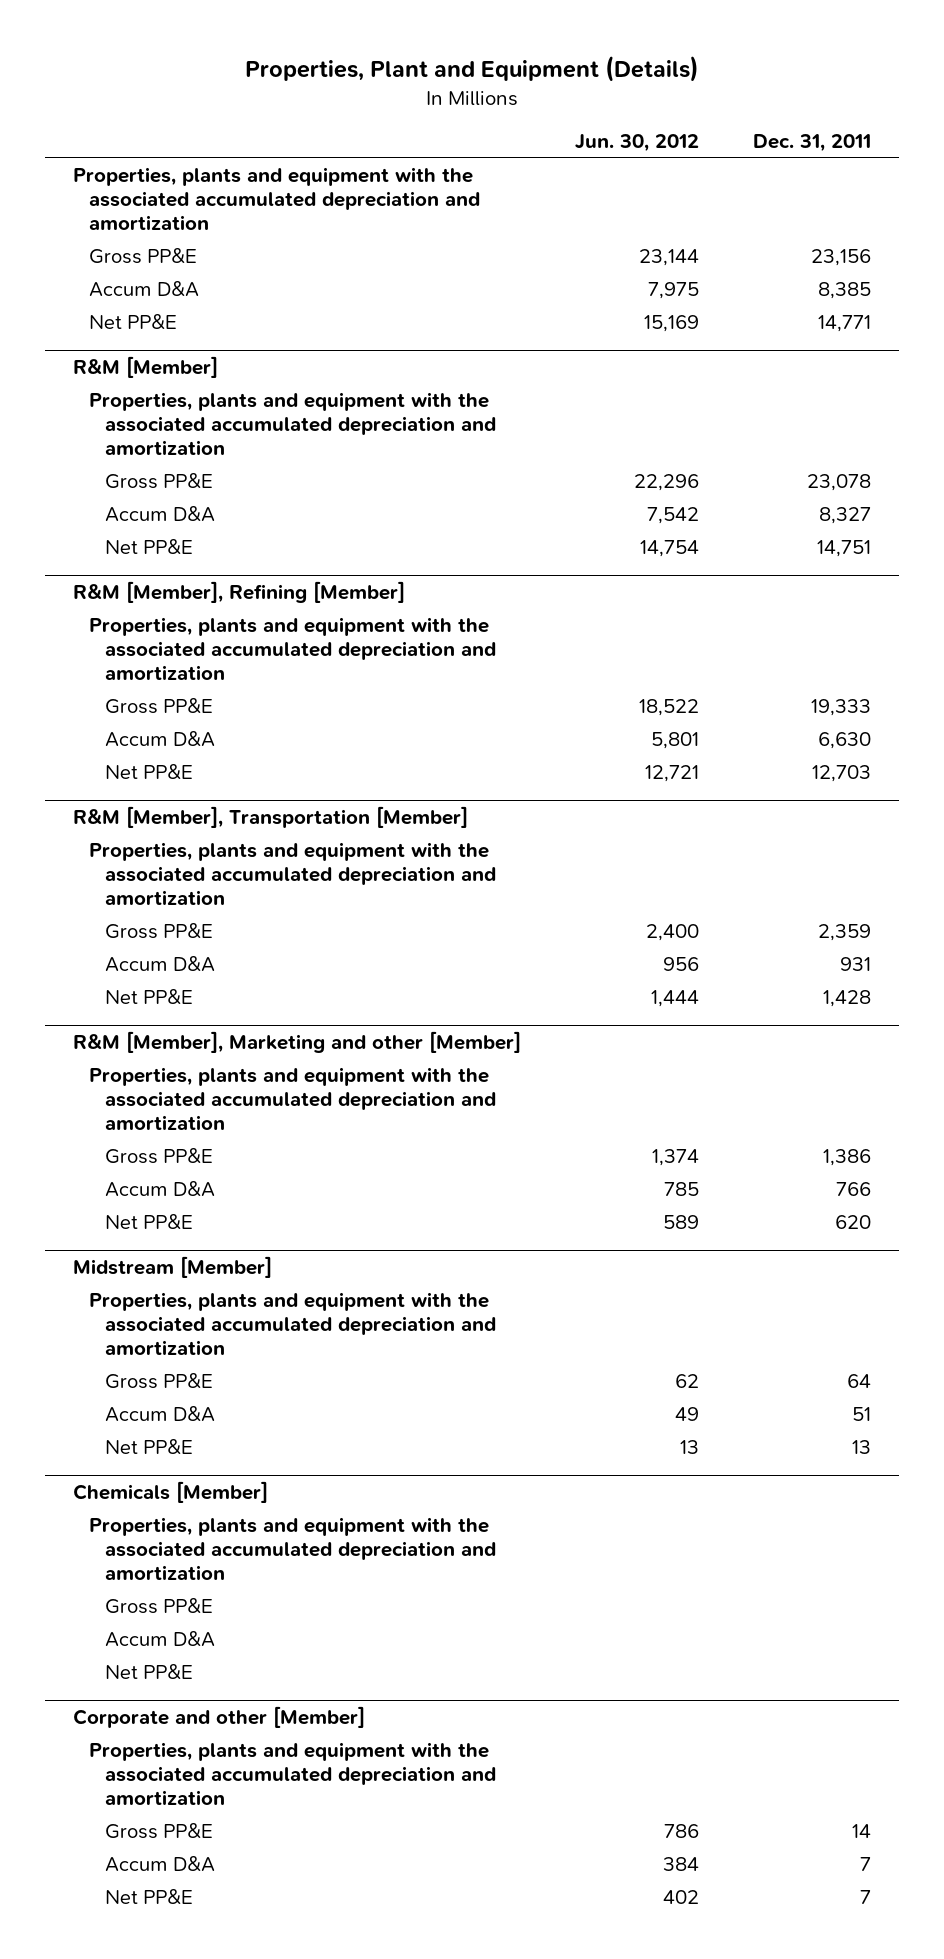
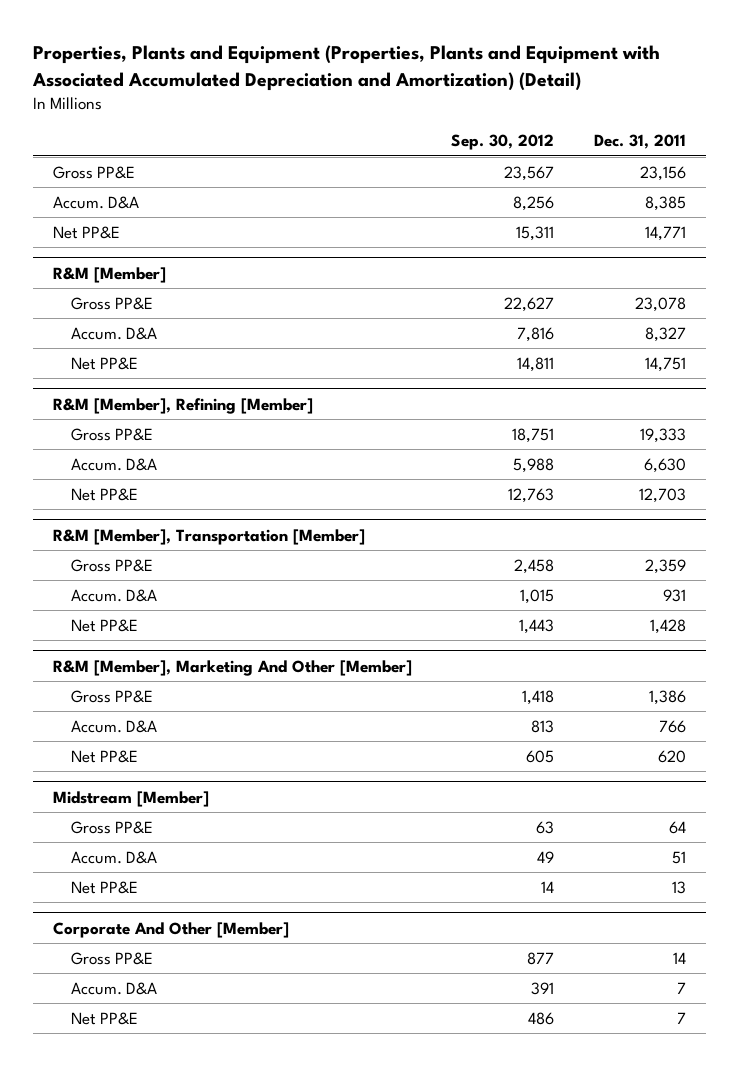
- Properties, Plant and Equipment (Details)
+ Properties, Plants and Equipment (Properties, Plants and Equipment with Associated Accumulated Depreciation and Amortization) (Detail)
- | Jun. 30, 2012 | Dec. 31, 2011
+ | Sep. 30, 2012 | Dec. 31, 2011
- Properties, plants and equipment with the associated accumulated depreciation and amortization
- Accum D&A | 7,975 | 8,385
+ Accum. D&A | 8,256 | 8,385
@ R&M [Member]
- Properties, plants and equipment with the associated accumulated depreciation and amortization
- Accum D&A | 7,542 | 8,327
+ Accum. D&A | 7,816 | 8,327
@ R&M [Member], Refining [Member]
- Properties, plants and equipment with the associated accumulated depreciation and amortization
- Accum D&A | 5,801 | 6,630
+ Accum. D&A | 5,988 | 6,630
@ R&M [Member], Transportation [Member]
- Properties, plants and equipment with the associated accumulated depreciation and amortization
- Accum D&A | 956 | 931
+ Accum. D&A | 1,015 | 931
- R&M [Member], Marketing and other [Member]
- Properties, plants and equipment with the associated accumulated depreciation and amortization
+ R&M [Member], Marketing And Other [Member]
- Accum D&A | 785 | 766
+ Accum. D&A | 813 | 766
@ Midstream [Member]
- Properties, plants and equipment with the associated accumulated depreciation and amortization
- Accum D&A | 49 | 51
+ Accum. D&A | 49 | 51
- Chemicals [Member]
- Properties, plants and equipment with the associated accumulated depreciation and amortization
- Gross PP&E
- Accum D&A
- Net PP&E
- Corporate and other [Member]
- Properties, plants and equipment with the associated accumulated depreciation and amortization
+ Corporate And Other [Member]
- Accum D&A | 384 | 7
+ Accum. D&A | 391 | 7

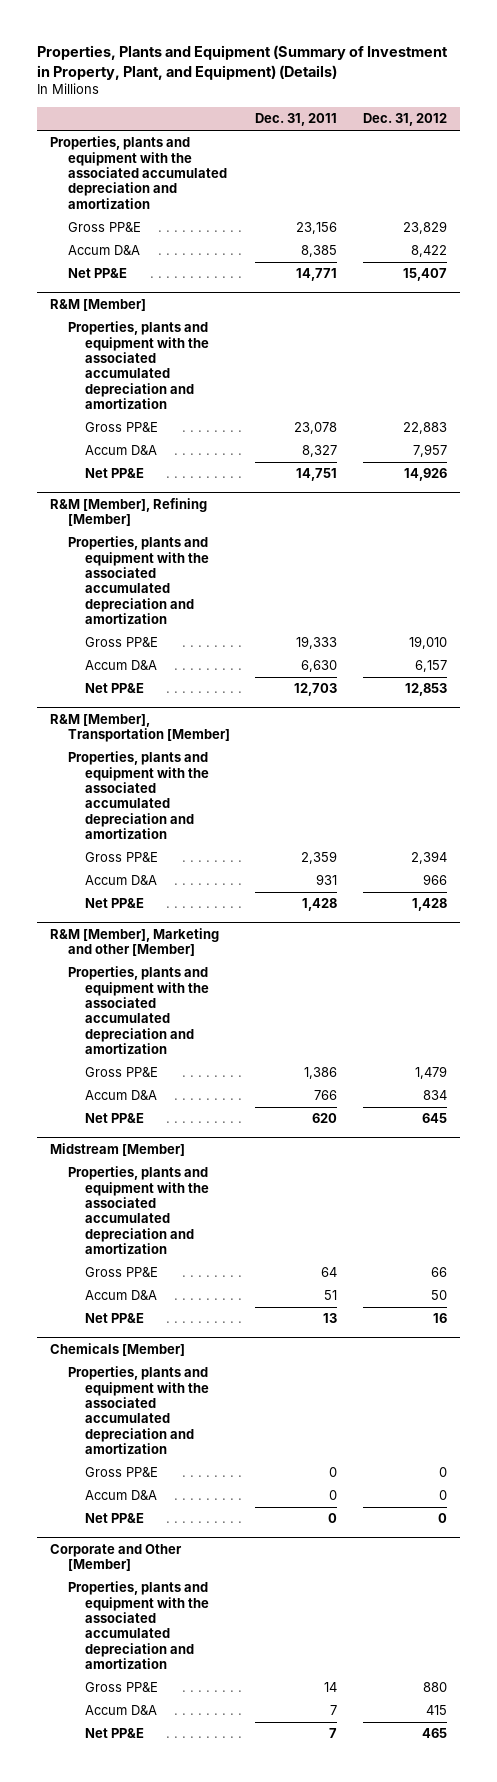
- Properties, Plants and Equipment (Properties, Plants and Equipment with Associated Accumulated Depreciation and Amortization) (Detail)
+ Properties, Plants and Equipment (Summary of Investment in Property, Plant, and Equipment) (Details)
- | Sep. 30, 2012 | Dec. 31, 2011
+ | Dec. 31, 2011 | Dec. 31, 2012
+ Properties, plants and equipment with the associated accumulated depreciation and amortization
- Accum. D&A | 8,256 | 8,385
+ Accum D&A | 8,385 | 8,422
@ R&M [Member]
+ Properties, plants and equipment with the associated accumulated depreciation and amortization
- Accum. D&A | 7,816 | 8,327
+ Accum D&A | 8,327 | 7,957
@ R&M [Member], Refining [Member]
+ Properties, plants and equipment with the associated accumulated depreciation and amortization
- Accum. D&A | 5,988 | 6,630
+ Accum D&A | 6,630 | 6,157
@ R&M [Member], Transportation [Member]
+ Properties, plants and equipment with the associated accumulated depreciation and amortization
- Accum. D&A | 1,015 | 931
+ Accum D&A | 931 | 966
- R&M [Member], Marketing And Other [Member]
+ R&M [Member], Marketing and other [Member]
+ Properties, plants and equipment with the associated accumulated depreciation and amortization
- Accum. D&A | 813 | 766
+ Accum D&A | 766 | 834
@ Midstream [Member]
+ Properties, plants and equipment with the associated accumulated depreciation and amortization
- Accum. D&A | 49 | 51
+ Accum D&A | 51 | 50
- Corporate And Other [Member]
+ Chemicals [Member]
+ Properties, plants and equipment with the associated accumulated depreciation and amortization
+ Gross PP&E | 0 | 0
+ Accum D&A | 0 | 0
+ Net PP&E | 0 | 0
+ Corporate and Other [Member]
+ Properties, plants and equipment with the associated accumulated depreciation and amortization
- Accum. D&A | 391 | 7
+ Accum D&A | 7 | 415

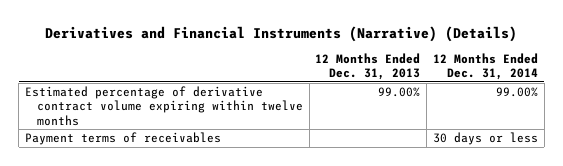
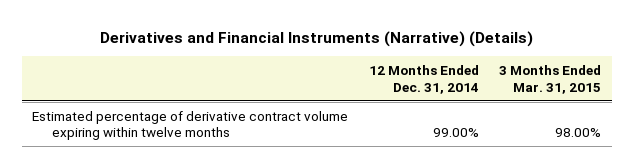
- | 12 Months Ended Dec. 31, 2013 | 12 Months Ended Dec. 31, 2014
+ | 12 Months Ended Dec. 31, 2014 | 3 Months Ended Mar. 31, 2015
- Payment terms of receivables | | 30 days or less

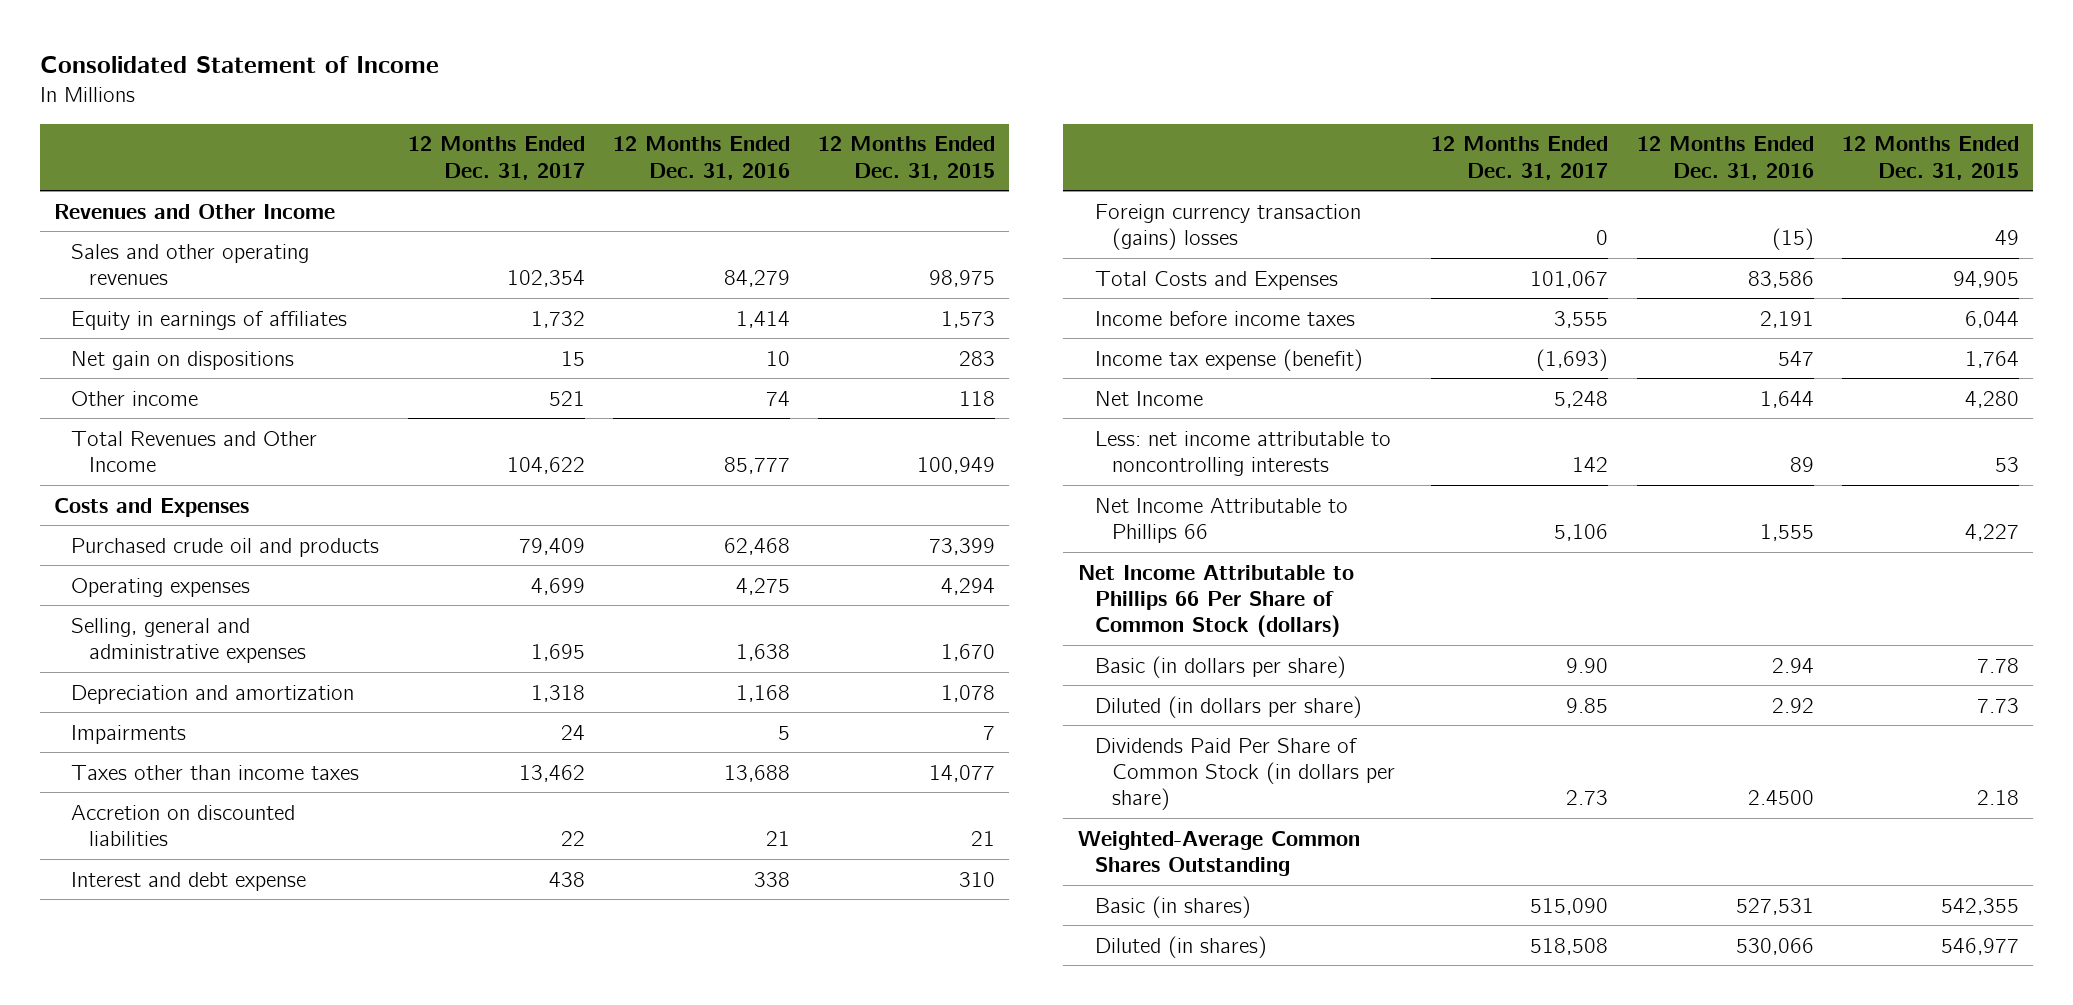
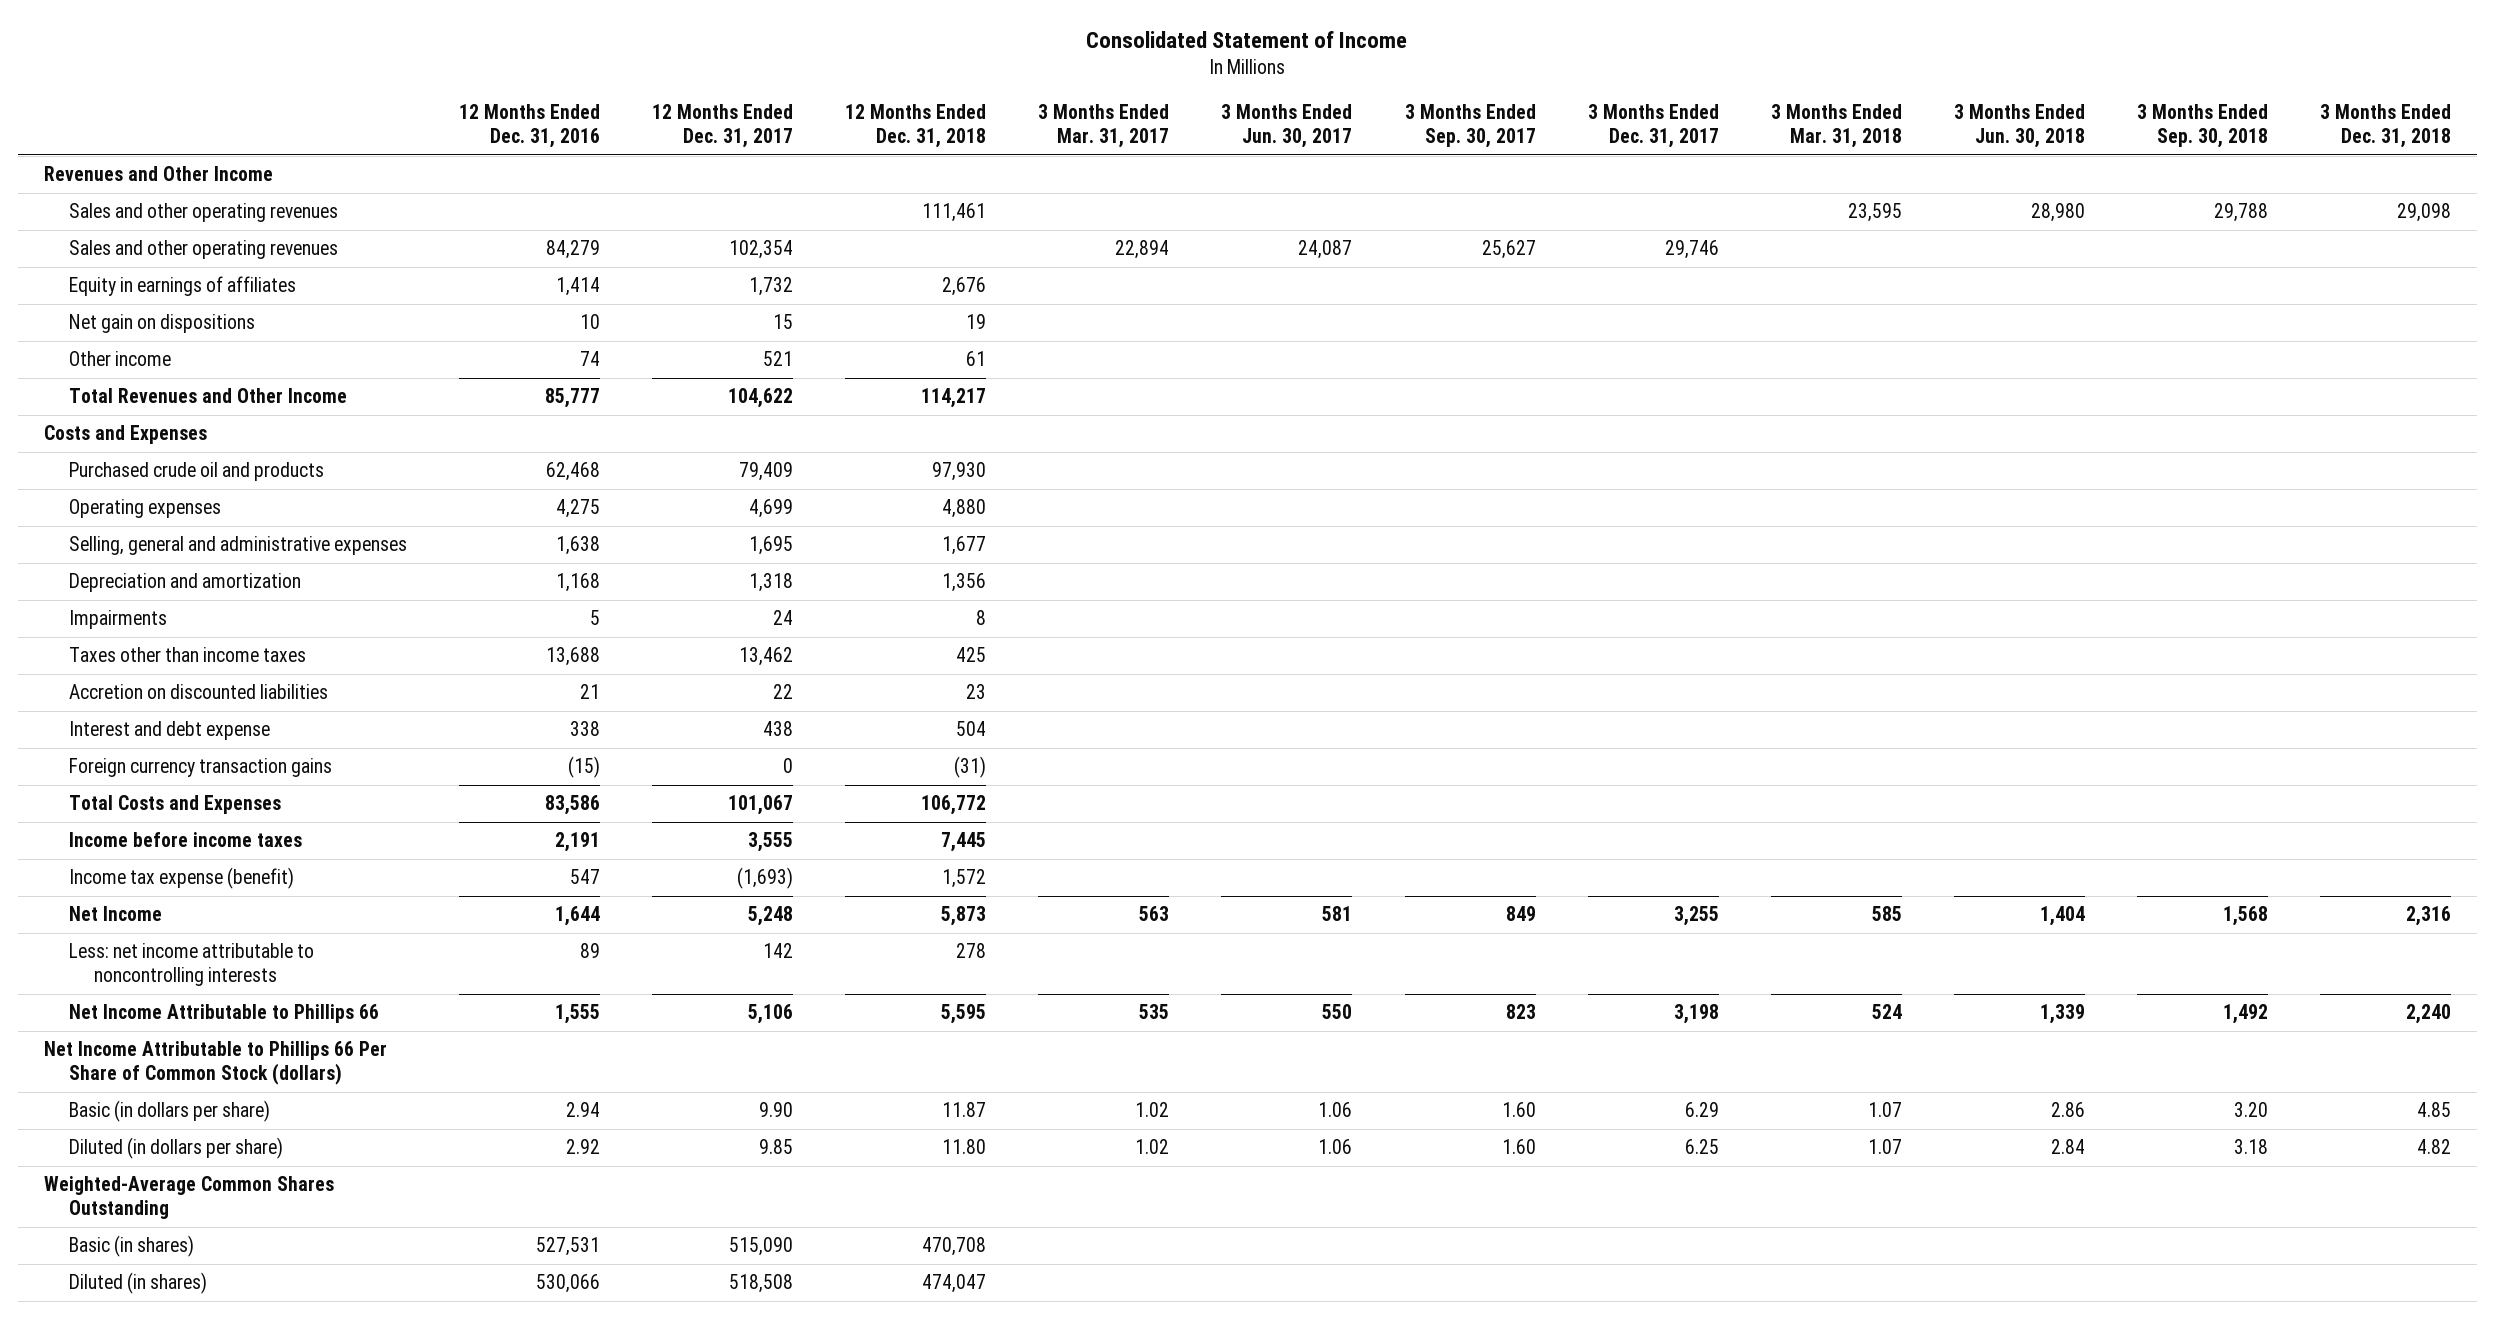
- | 12 Months Ended Dec. 31, 2017 | 12 Months Ended Dec. 31, 2016 | 12 Months Ended Dec. 31, 2015
+ | 12 Months Ended Dec. 31, 2016 | 12 Months Ended Dec. 31, 2017 | 12 Months Ended Dec. 31, 2018 | 3 Months Ended Mar. 31, 2017 | 3 Months Ended Jun. 30, 2017 | 3 Months Ended Sep. 30, 2017 | 3 Months Ended Dec. 31, 2017 | 3 Months Ended Mar. 31, 2018 | 3 Months Ended Jun. 30, 2018 | 3 Months Ended Sep. 30, 2018 | 3 Months Ended Dec. 31, 2018
+ Sales and other operating revenues | | | 111,461 | | | | | 23,595 | 28,980 | 29,788 | 29,098
- Foreign currency transaction (gains) losses | 0 | (15) | 49
+ Foreign currency transaction gains | (15) | 0 | (31) | | | | | | | |
- Dividends Paid Per Share of Common Stock (in dollars per share) | 2.73 | 2.4500 | 2.18

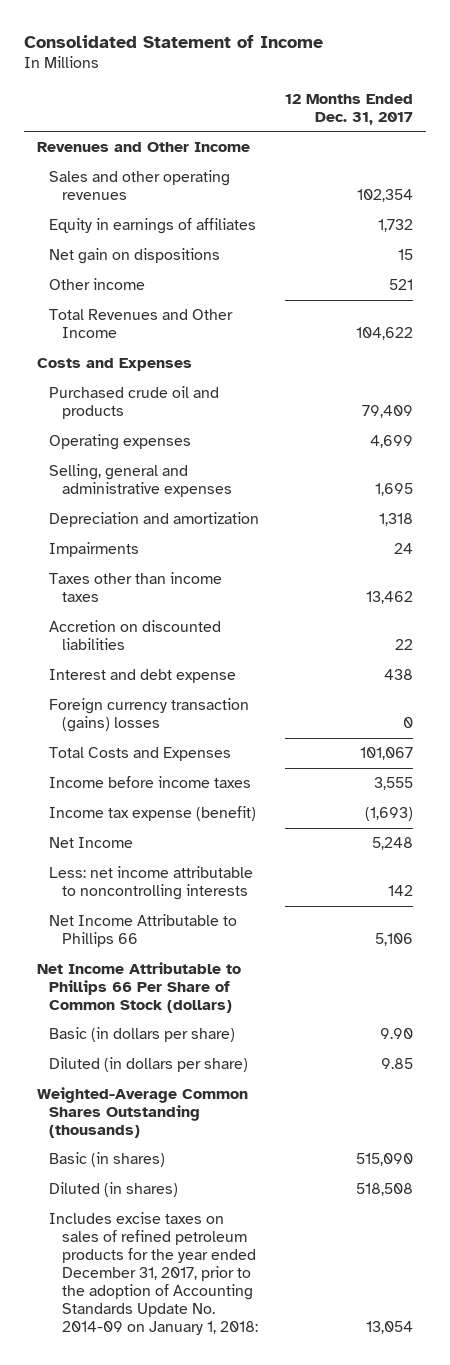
- | 12 Months Ended Dec. 31, 2016 | 12 Months Ended Dec. 31, 2017 | 12 Months Ended Dec. 31, 2018 | 3 Months Ended Mar. 31, 2017 | 3 Months Ended Jun. 30, 2017 | 3 Months Ended Sep. 30, 2017 | 3 Months Ended Dec. 31, 2017 | 3 Months Ended Mar. 31, 2018 | 3 Months Ended Jun. 30, 2018 | 3 Months Ended Sep. 30, 2018 | 3 Months Ended Dec. 31, 2018
+ | 12 Months Ended Dec. 31, 2017
- Sales and other operating revenues | | | 111,461 | | | | | 23,595 | 28,980 | 29,788 | 29,098
- Foreign currency transaction gains | (15) | 0 | (31) | | | | | | | |
+ Foreign currency transaction (gains) losses | 0
- Weighted-Average Common Shares Outstanding
+ Weighted-Average Common Shares Outstanding (thousands)
+ Includes excise taxes on sales of refined petroleum products for the year ended December 31, 2017, prior to the adoption of Accounting Standards Update No. 2014-09 on January 1, 2018: | 13,054

